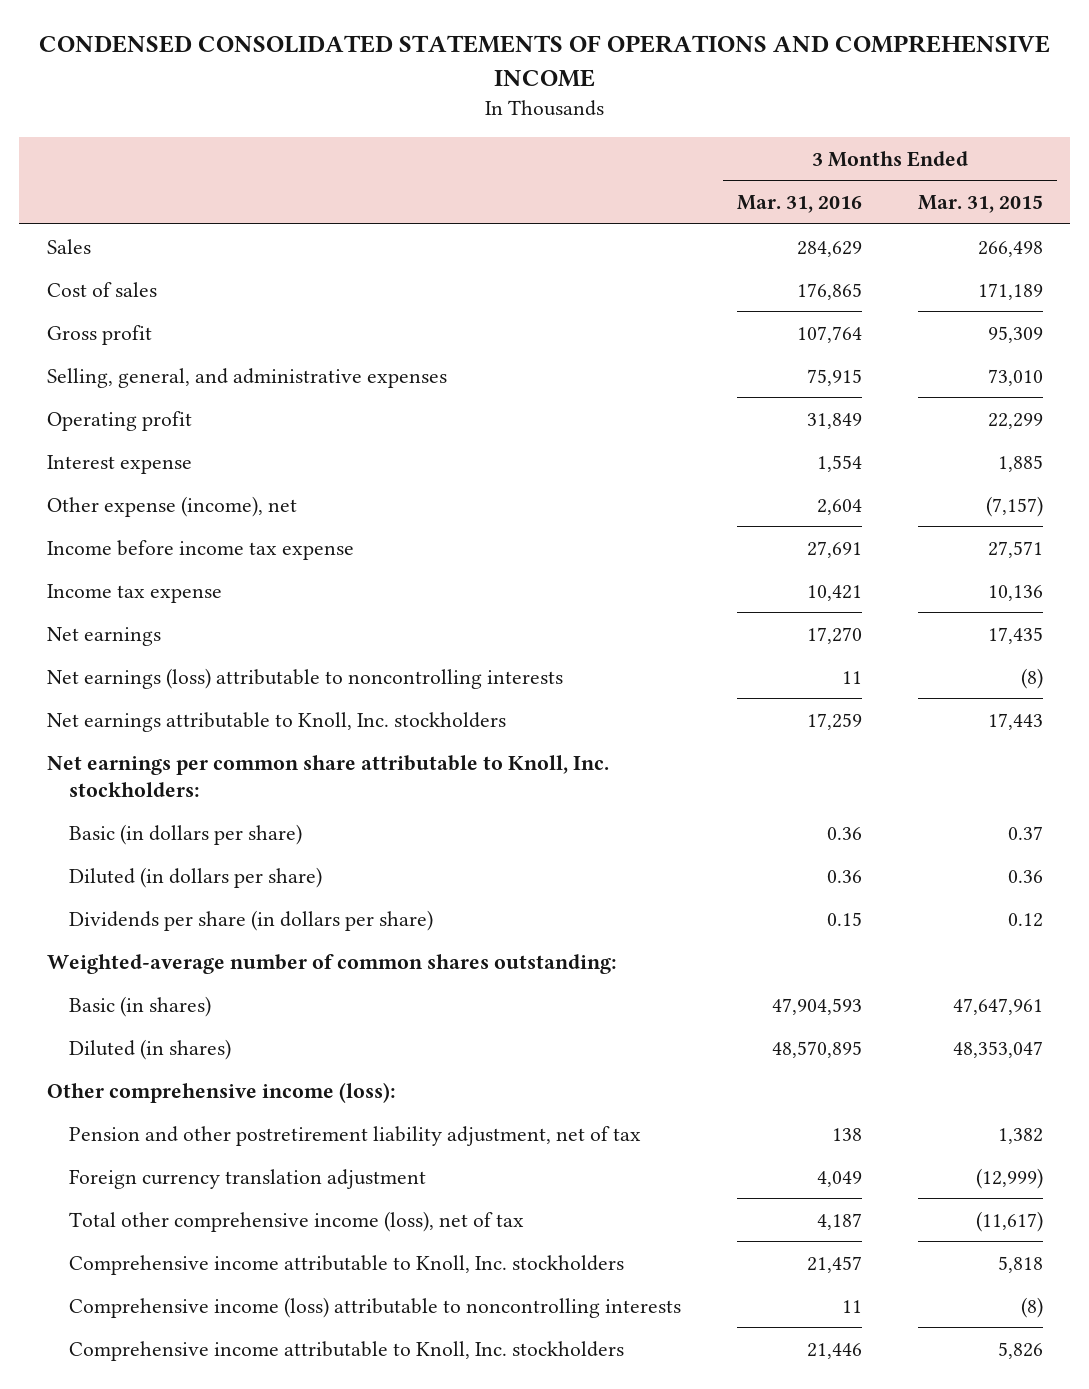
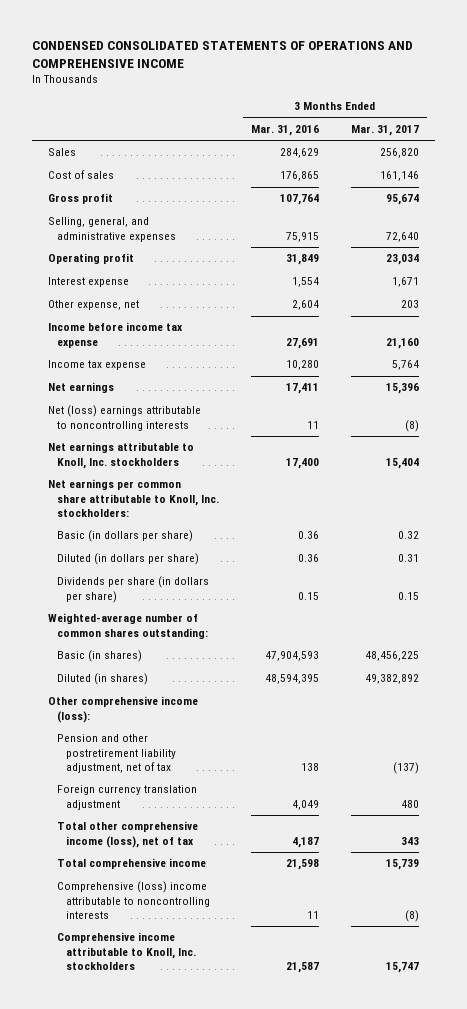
- | 3 Months Ended Mar. 31, 2016 | 3 Months Ended Mar. 31, 2015
+ | 3 Months Ended Mar. 31, 2016 | 3 Months Ended Mar. 31, 2017
- Other expense (income), net | 2,604 | (7,157)
+ Other expense, net | 2,604 | 203
- Income tax expense | 10,421 | 10,136
- Net earnings | 17,270 | 17,435
- Net earnings (loss) attributable to noncontrolling interests | 11 | (8)
- Net earnings attributable to Knoll, Inc. stockholders | 17,259 | 17,443
+ Income tax expense | 10,280 | 5,764
+ Net earnings | 17,411 | 15,396
+ Net (loss) earnings attributable to noncontrolling interests | 11 | (8)
+ Net earnings attributable to Knoll, Inc. stockholders | 17,400 | 15,404
- Diluted (in shares) | 48,570,895 | 48,353,047
+ Diluted (in shares) | 48,594,395 | 49,382,892
- Comprehensive income attributable to Knoll, Inc. stockholders | 21,457 | 5,818
- Comprehensive income (loss) attributable to noncontrolling interests | 11 | (8)
- Comprehensive income attributable to Knoll, Inc. stockholders | 21,446 | 5,826
+ Total comprehensive income | 21,598 | 15,739
+ Comprehensive (loss) income attributable to noncontrolling interests | 11 | (8)
+ Comprehensive income attributable to Knoll, Inc. stockholders | 21,587 | 15,747

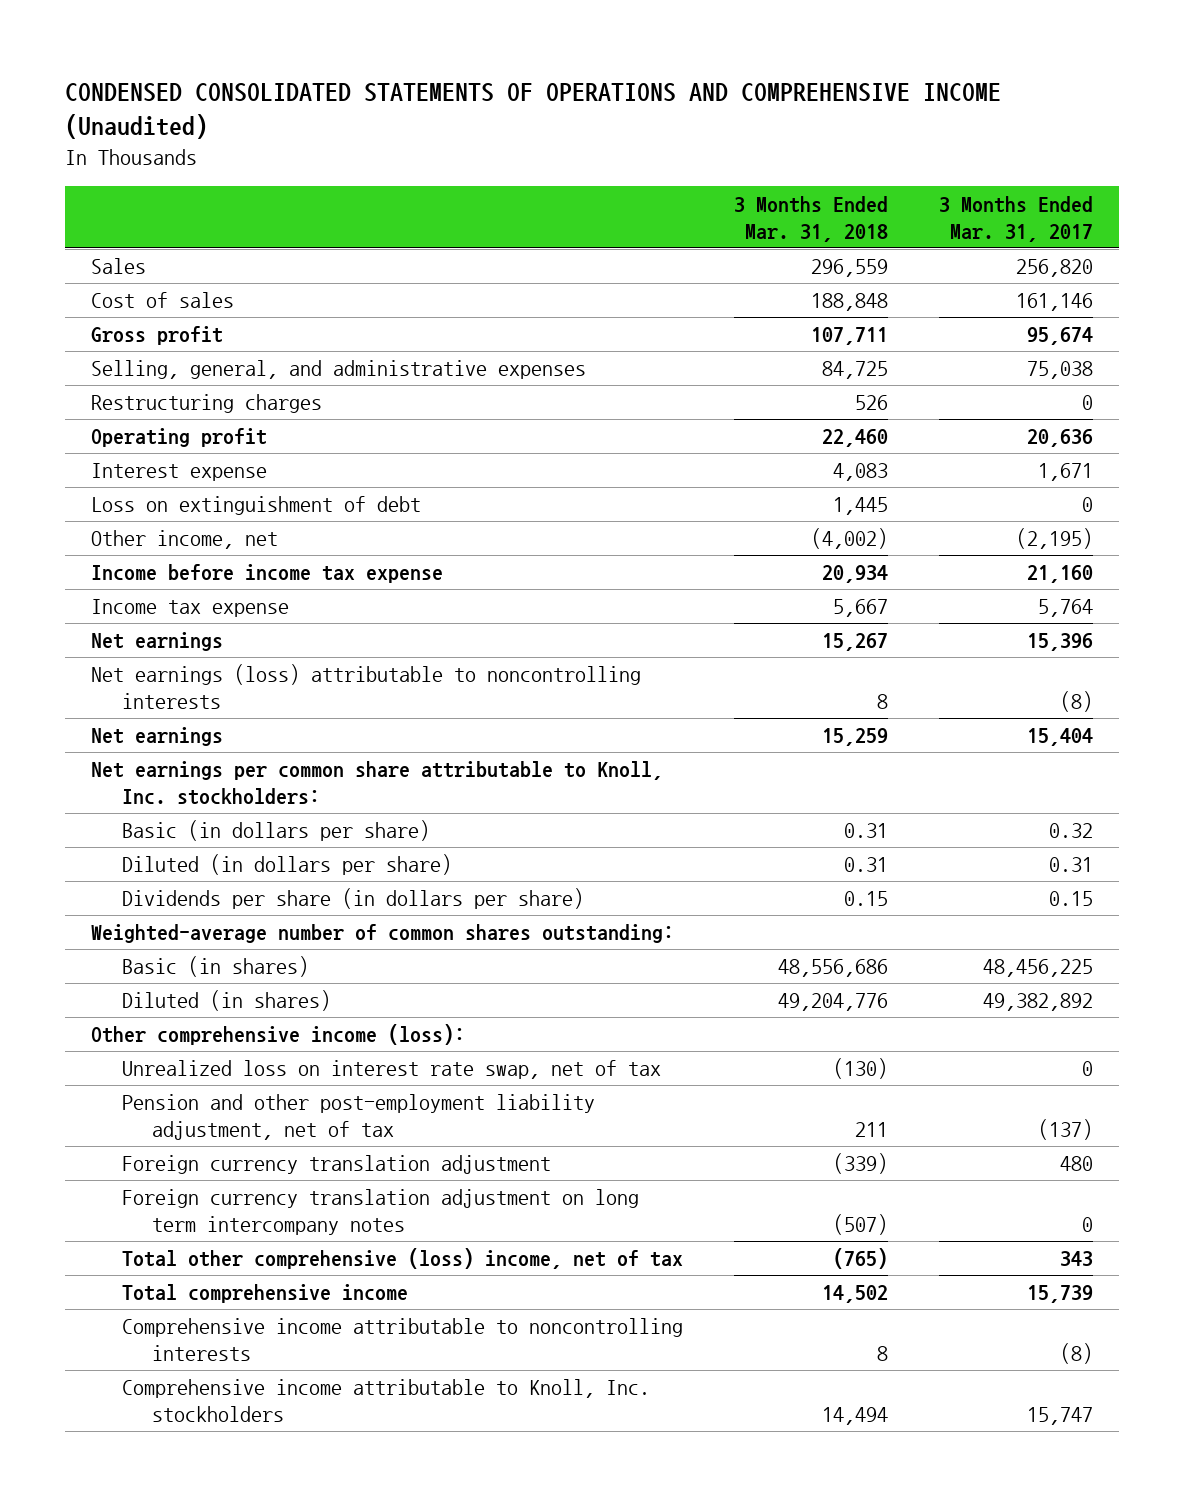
- CONDENSED CONSOLIDATED STATEMENTS OF OPERATIONS AND COMPREHENSIVE INCOME
+ CONDENSED CONSOLIDATED STATEMENTS OF OPERATIONS AND COMPREHENSIVE INCOME (Unaudited)
- | 3 Months Ended Mar. 31, 2016 | 3 Months Ended Mar. 31, 2017
+ | 3 Months Ended Mar. 31, 2018 | 3 Months Ended Mar. 31, 2017
- Selling, general, and administrative expenses | 75,915 | 72,640
- Operating profit | 31,849 | 23,034
+ Selling, general, and administrative expenses | 84,725 | 75,038
+ Restructuring charges | 526 | 0
+ Operating profit | 22,460 | 20,636
- Other expense, net | 2,604 | 203
+ Loss on extinguishment of debt | 1,445 | 0
+ Other income, net | (4,002) | (2,195)
- Net (loss) earnings attributable to noncontrolling interests | 11 | (8)
- Net earnings attributable to Knoll, Inc. stockholders | 17,400 | 15,404
+ Net earnings (loss) attributable to noncontrolling interests | 8 | (8)
+ Net earnings | 15,259 | 15,404
- Pension and other postretirement liability adjustment, net of tax | 138 | (137)
+ Unrealized loss on interest rate swap, net of tax | (130) | 0
+ Pension and other post-employment liability adjustment, net of tax | 211 | (137)
- Total other comprehensive income (loss), net of tax | 4,187 | 343
+ Foreign currency translation adjustment on long term intercompany notes | (507) | 0
+ Total other comprehensive (loss) income, net of tax | (765) | 343
- Comprehensive (loss) income attributable to noncontrolling interests | 11 | (8)
+ Comprehensive income attributable to noncontrolling interests | 8 | (8)

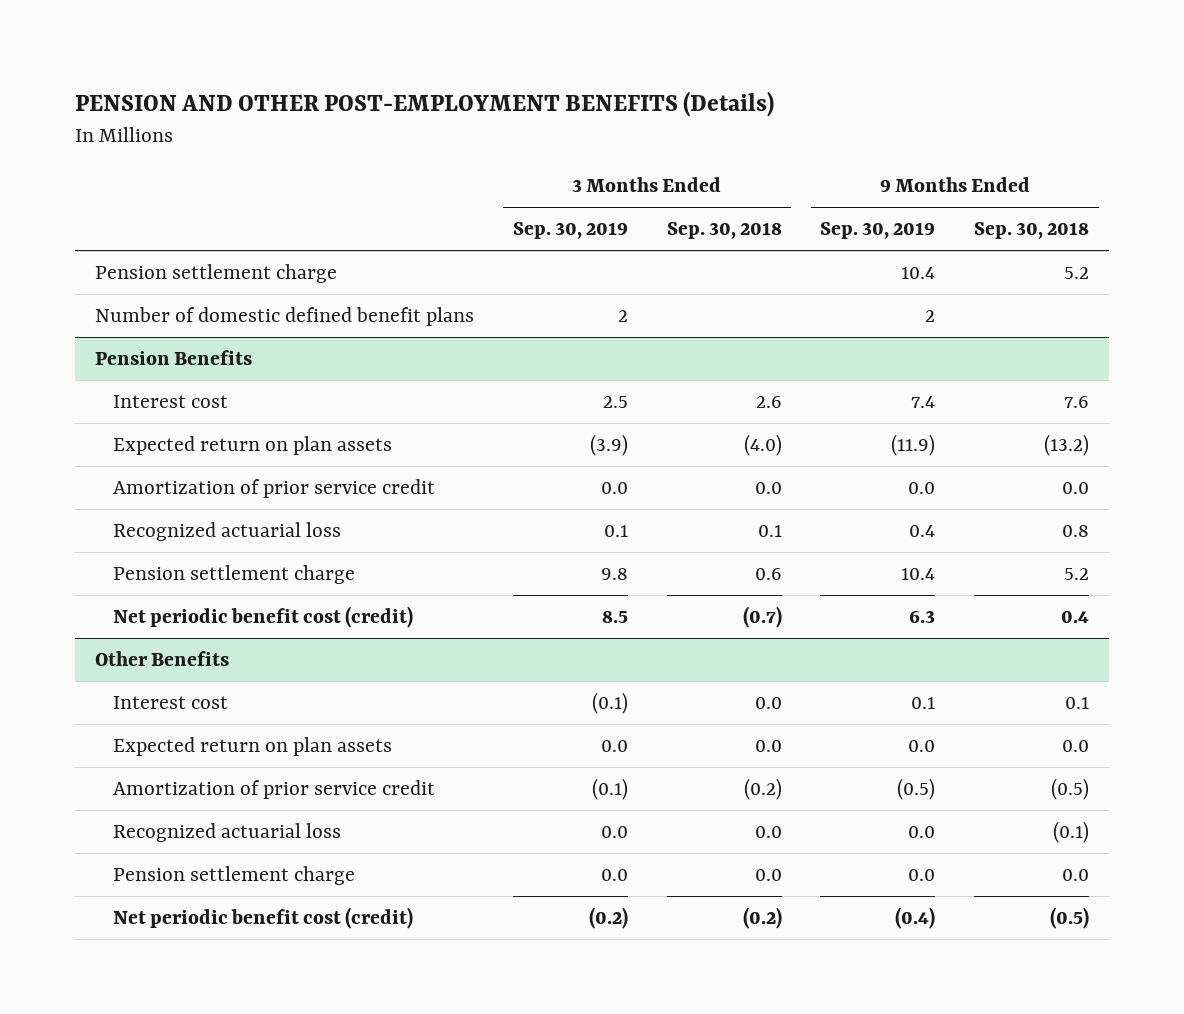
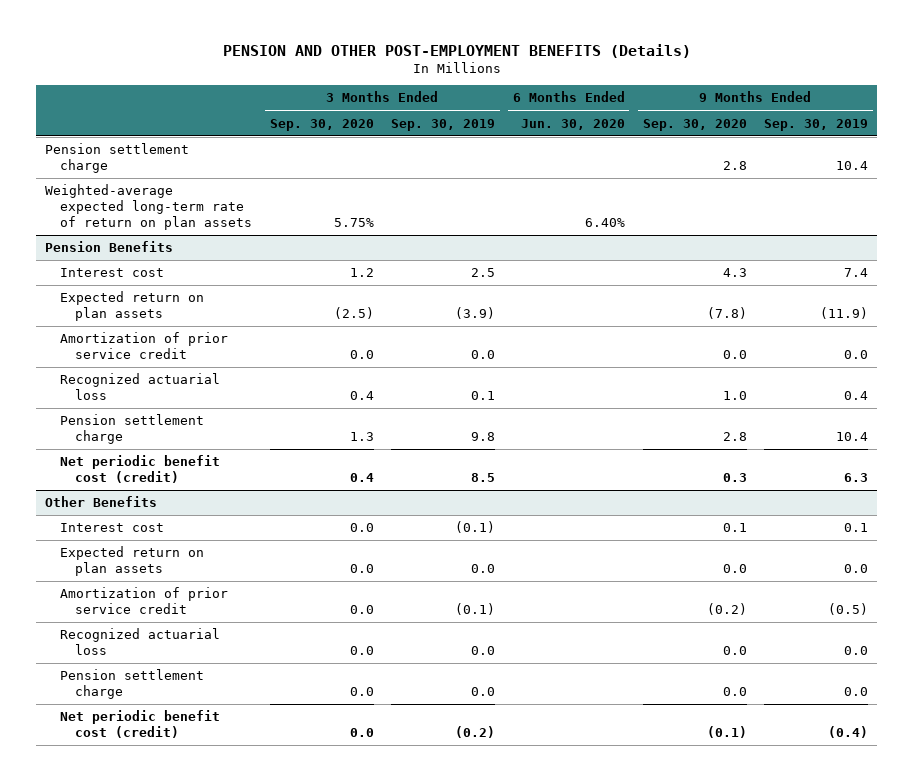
- | 3 Months Ended Sep. 30, 2019 | 3 Months Ended Sep. 30, 2018 | 9 Months Ended Sep. 30, 2019 | 9 Months Ended Sep. 30, 2018
+ | 3 Months Ended Sep. 30, 2020 | 3 Months Ended Sep. 30, 2019 | 6 Months Ended Jun. 30, 2020 | 9 Months Ended Sep. 30, 2020 | 9 Months Ended Sep. 30, 2019
- Number of domestic defined benefit plans | 2 | | 2 |
+ Weighted-average expected long-term rate of return on plan assets | 5.75% | | 6.40% | |

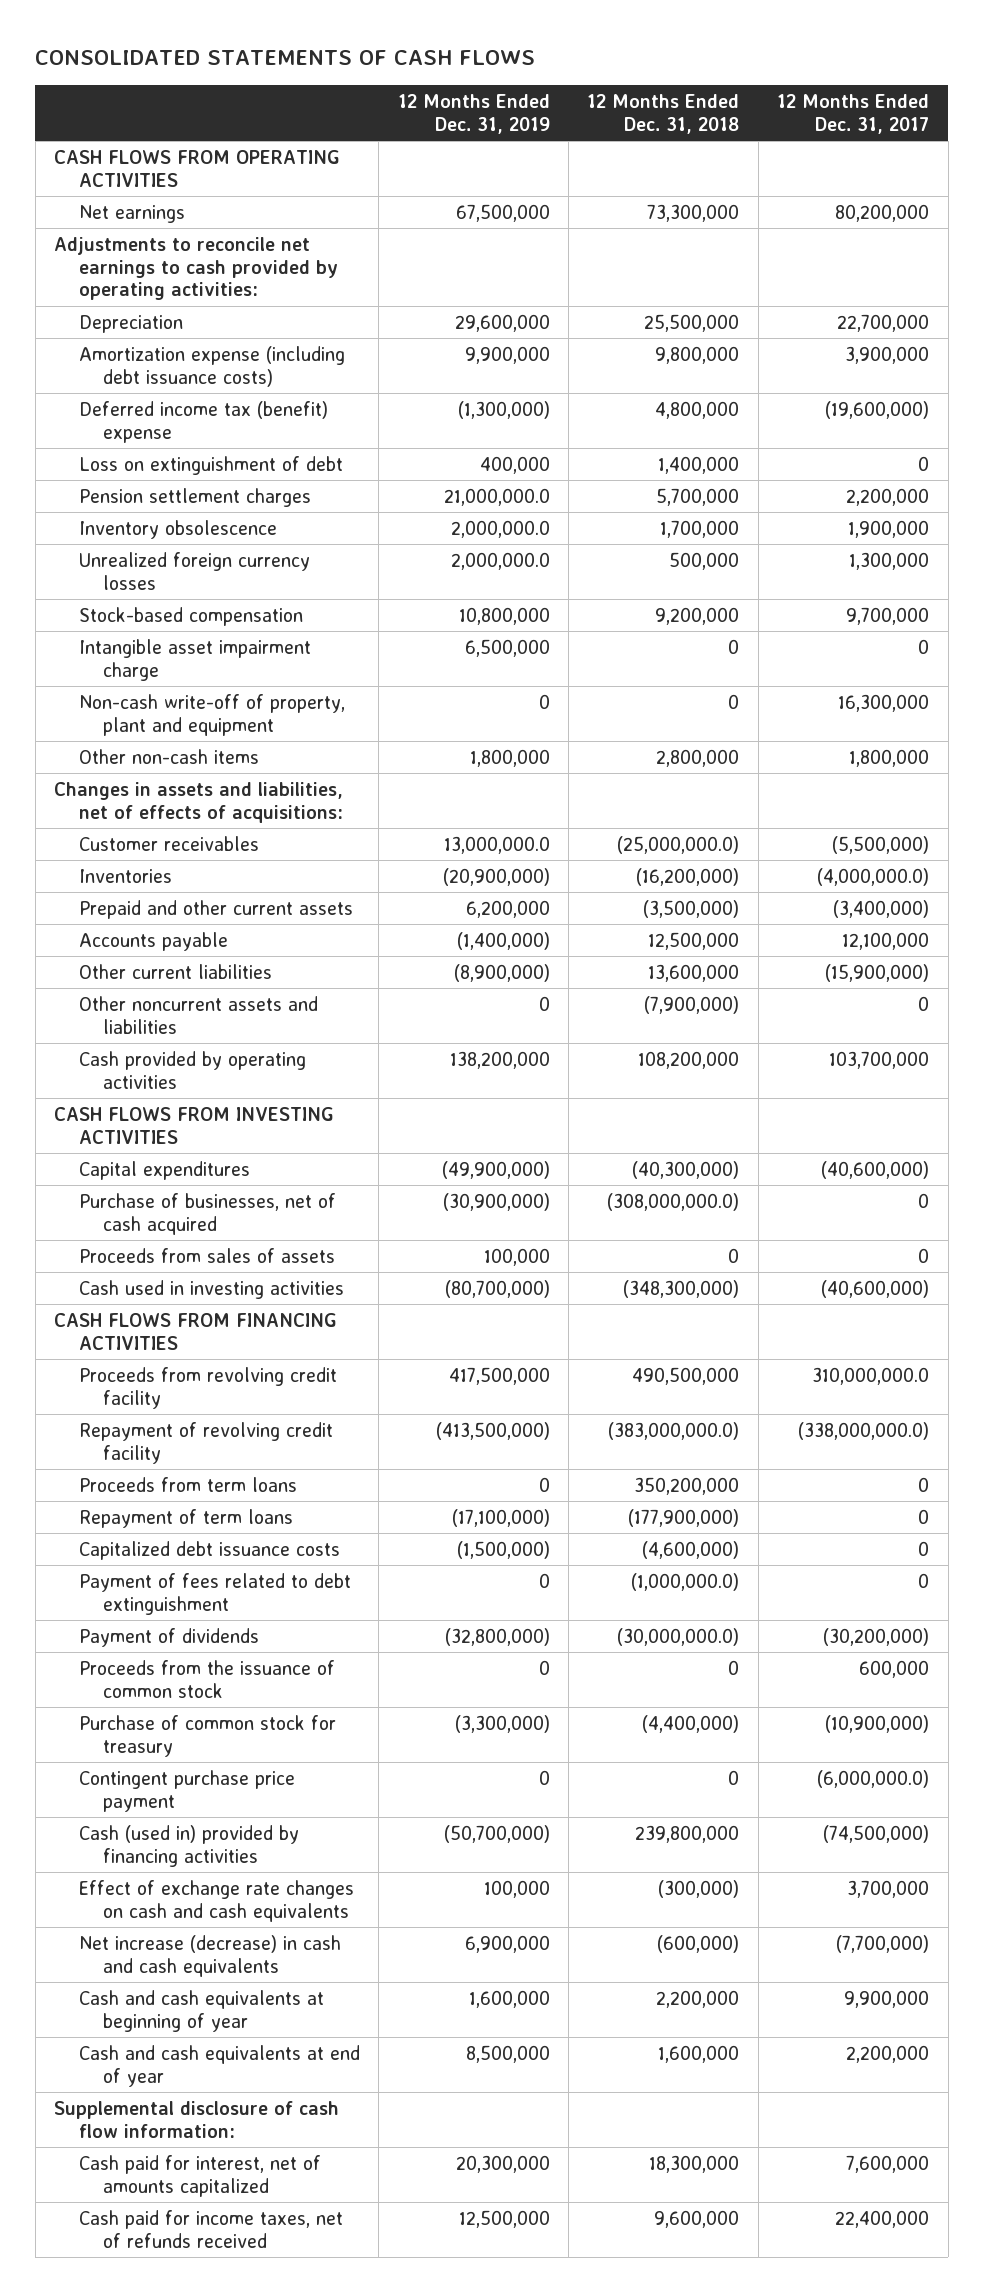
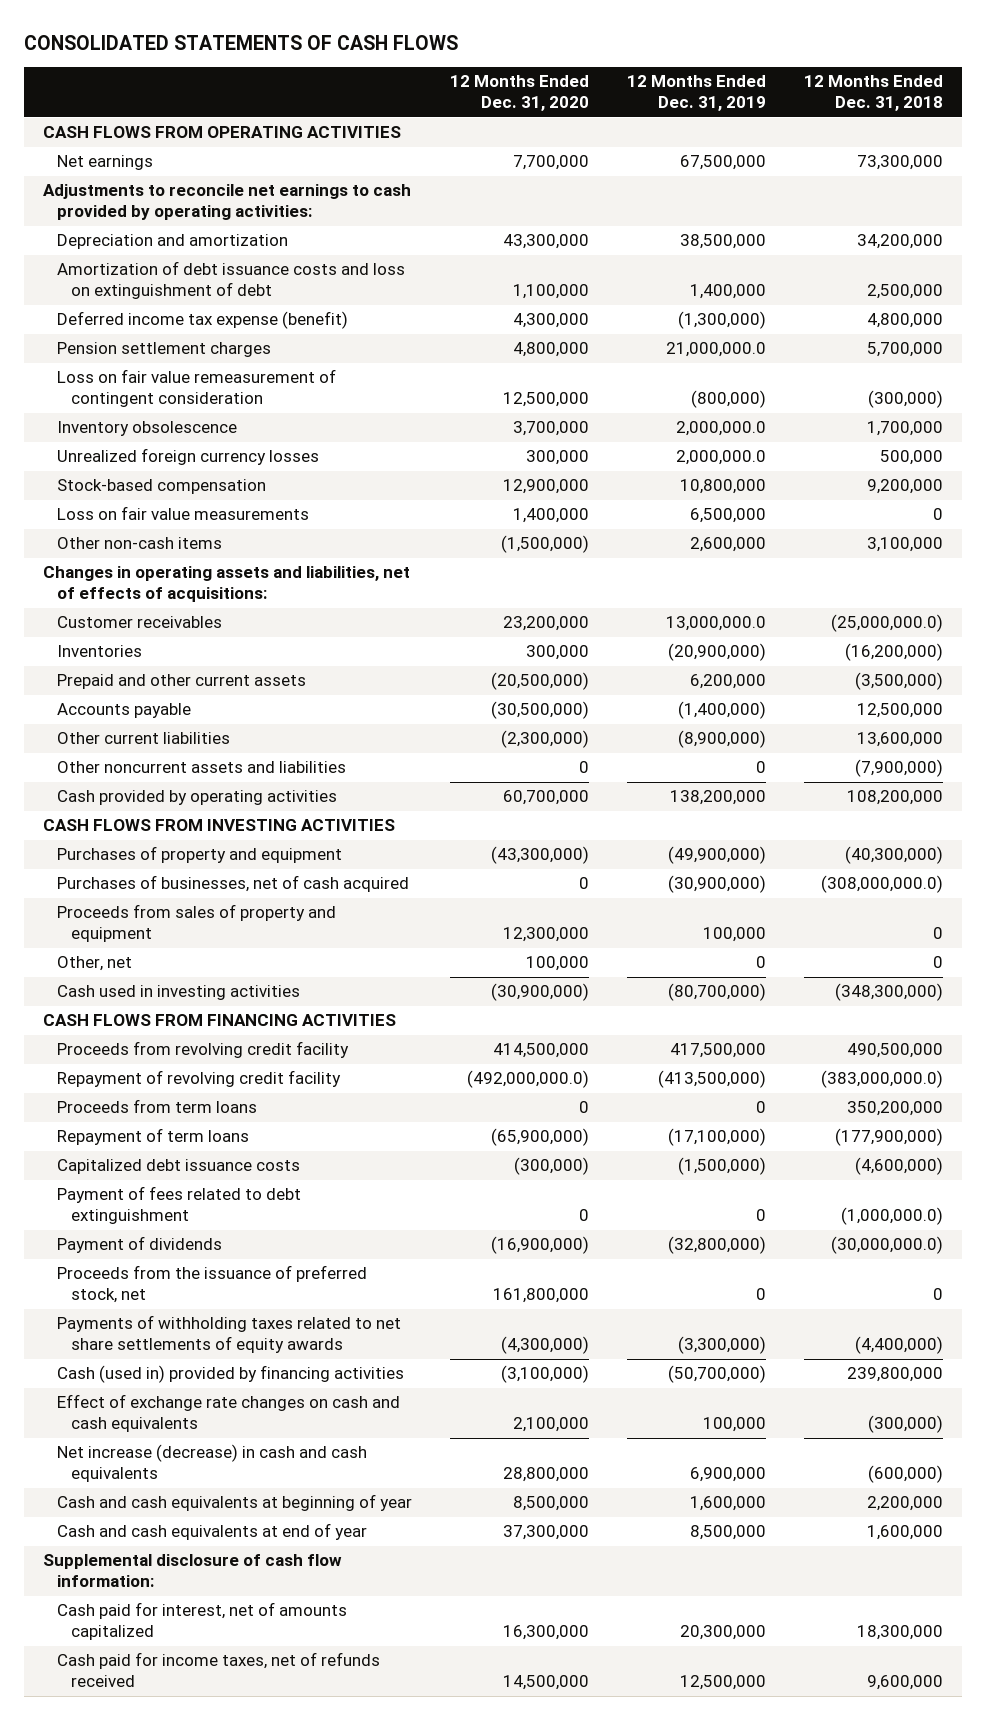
- | 12 Months Ended Dec. 31, 2019 | 12 Months Ended Dec. 31, 2018 | 12 Months Ended Dec. 31, 2017
+ | 12 Months Ended Dec. 31, 2020 | 12 Months Ended Dec. 31, 2019 | 12 Months Ended Dec. 31, 2018
- Depreciation | 29,600,000 | 25,500,000 | 22,700,000
- Amortization expense (including debt issuance costs) | 9,900,000 | 9,800,000 | 3,900,000
- Deferred income tax (benefit) expense | (1,300,000) | 4,800,000 | (19,600,000)
- Loss on extinguishment of debt | 400,000 | 1,400,000 | 0
+ Depreciation and amortization | 43,300,000 | 38,500,000 | 34,200,000
+ Amortization of debt issuance costs and loss on extinguishment of debt | 1,100,000 | 1,400,000 | 2,500,000
+ Deferred income tax expense (benefit) | 4,300,000 | (1,300,000) | 4,800,000
+ Loss on fair value remeasurement of contingent consideration | 12,500,000 | (800,000) | (300,000)
- Intangible asset impairment charge | 6,500,000 | 0 | 0
- Non-cash write-off of property, plant and equipment | 0 | 0 | 16,300,000
- Other non-cash items | 1,800,000 | 2,800,000 | 1,800,000
- Changes in assets and liabilities, net of effects of acquisitions:
+ Loss on fair value measurements | 1,400,000 | 6,500,000 | 0
+ Other non-cash items | (1,500,000) | 2,600,000 | 3,100,000
+ Changes in operating assets and liabilities, net of effects of acquisitions:
- Capital expenditures | (49,900,000) | (40,300,000) | (40,600,000)
- Purchase of businesses, net of cash acquired | (30,900,000) | (308,000,000.0) | 0
- Proceeds from sales of assets | 100,000 | 0 | 0
+ Purchases of property and equipment | (43,300,000) | (49,900,000) | (40,300,000)
+ Purchases of businesses, net of cash acquired | 0 | (30,900,000) | (308,000,000.0)
+ Proceeds from sales of property and equipment | 12,300,000 | 100,000 | 0
+ Other, net | 100,000 | 0 | 0
- Proceeds from the issuance of common stock | 0 | 0 | 600,000
- Purchase of common stock for treasury | (3,300,000) | (4,400,000) | (10,900,000)
- Contingent purchase price payment | 0 | 0 | (6,000,000.0)
+ Proceeds from the issuance of preferred stock, net | 161,800,000 | 0 | 0
+ Payments of withholding taxes related to net share settlements of equity awards | (4,300,000) | (3,300,000) | (4,400,000)

